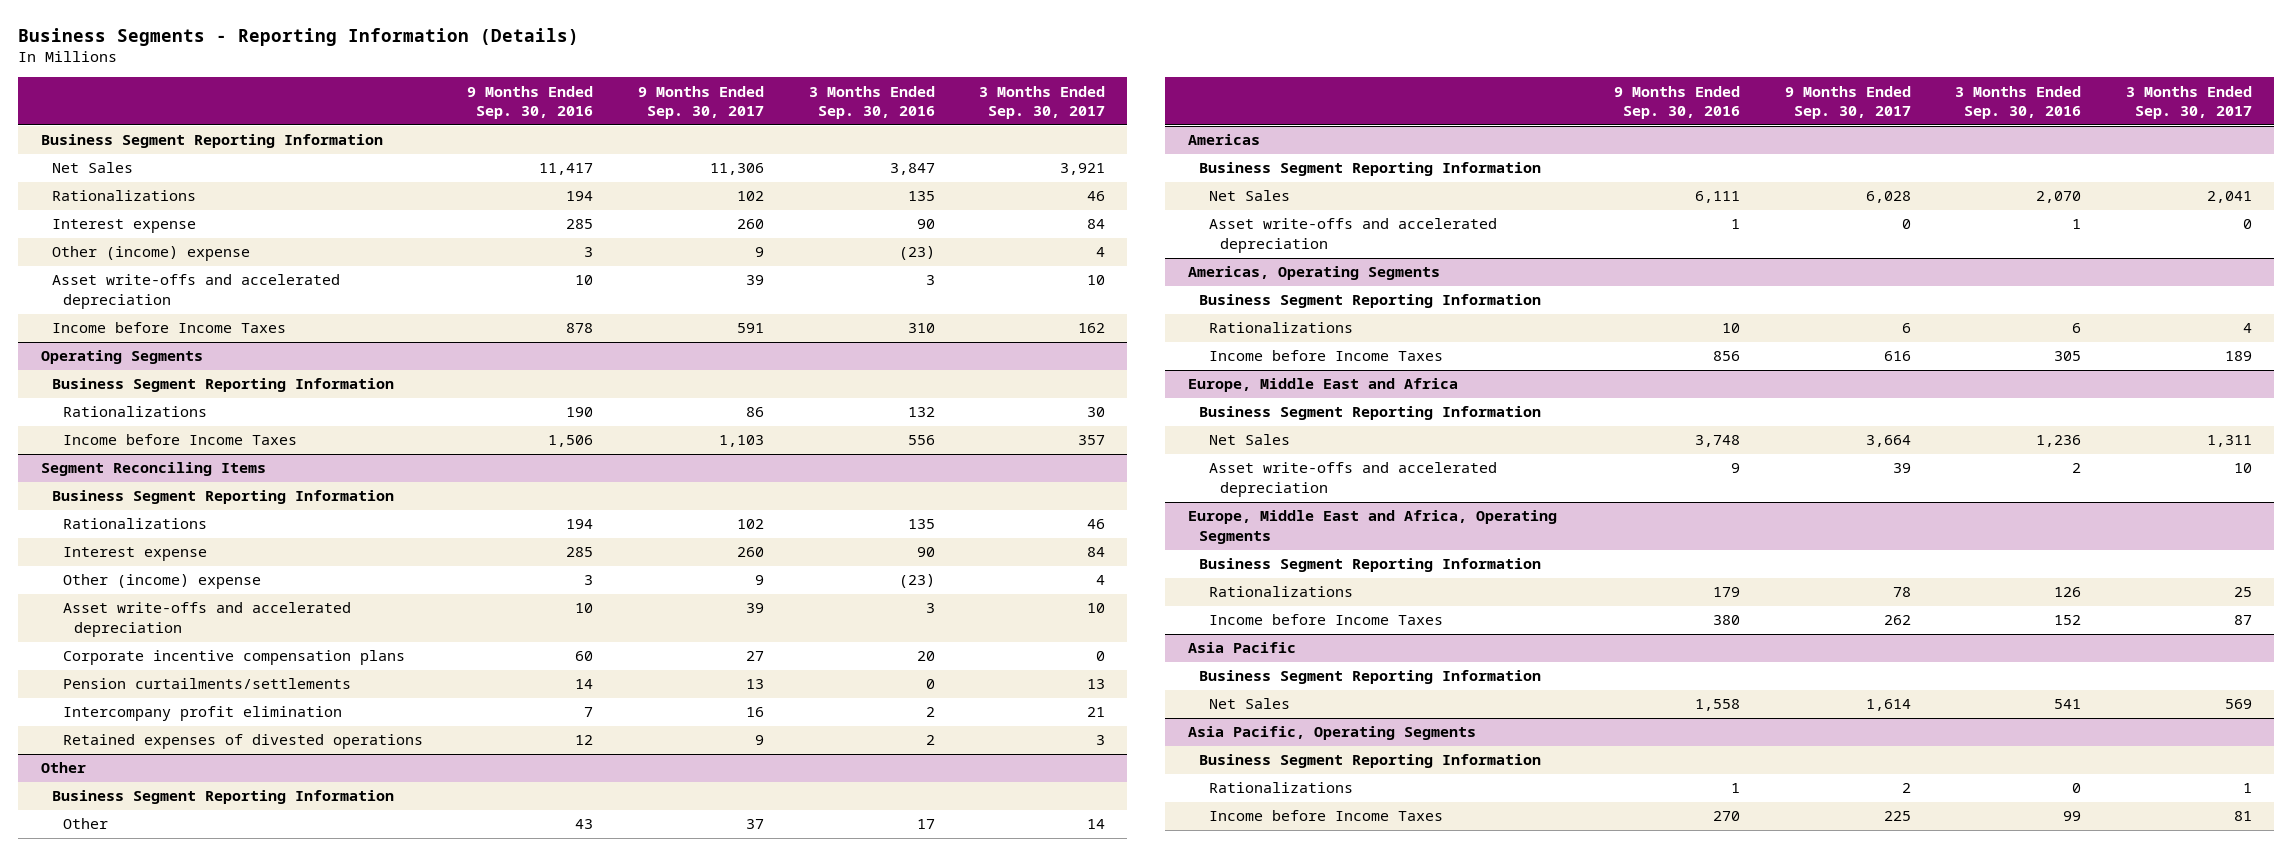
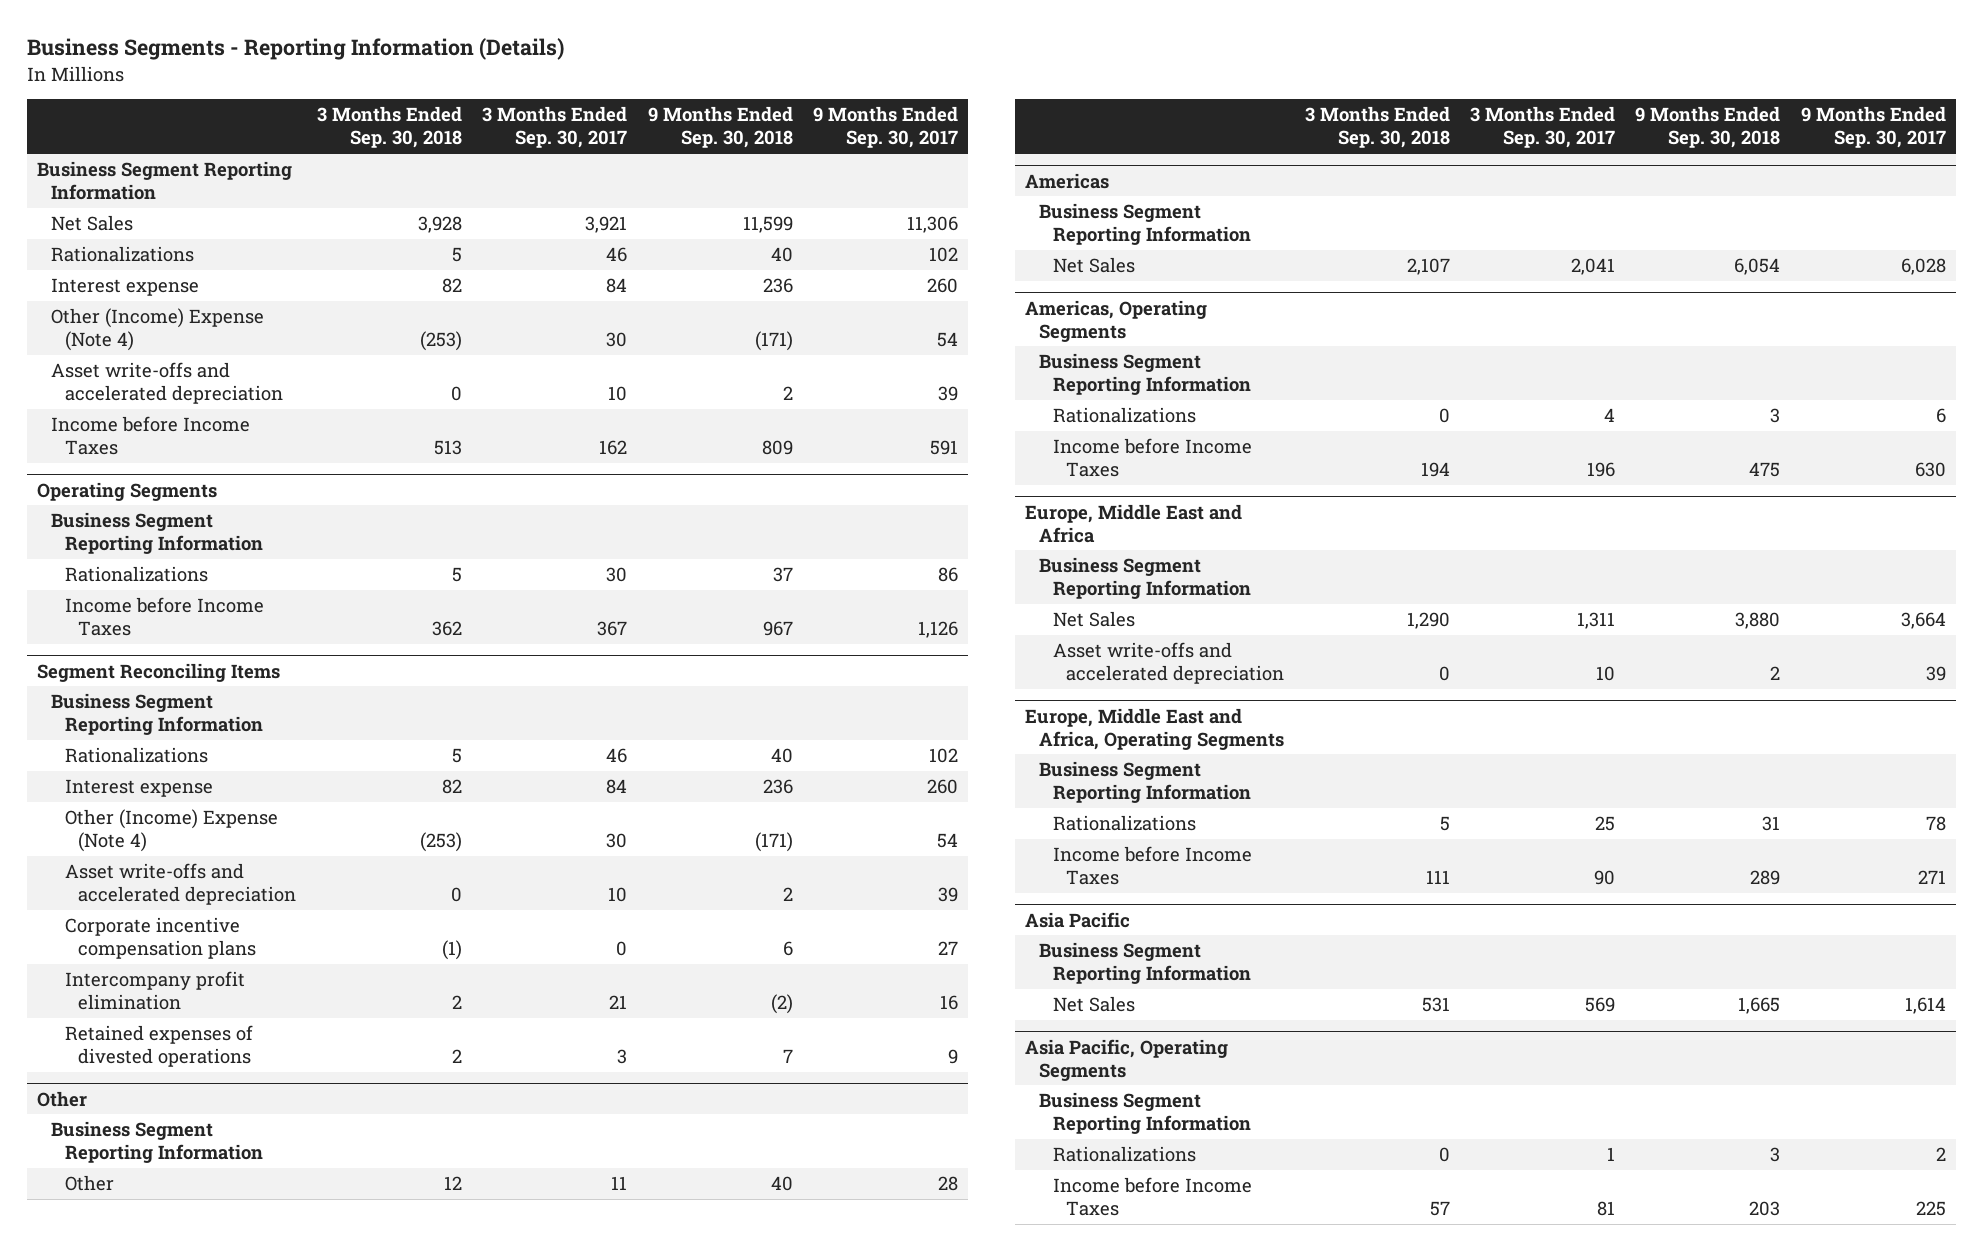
- | 9 Months Ended Sep. 30, 2016 | 9 Months Ended Sep. 30, 2017 | 3 Months Ended Sep. 30, 2016 | 3 Months Ended Sep. 30, 2017
+ | 3 Months Ended Sep. 30, 2018 | 3 Months Ended Sep. 30, 2017 | 9 Months Ended Sep. 30, 2018 | 9 Months Ended Sep. 30, 2017
- Other (income) expense | 3 | 9 | (23) | 4
+ Other (Income) Expense (Note 4) | (253) | 30 | (171) | 54
@ Operating Segments
- Income before Income Taxes | 1,506 | 1,103 | 556 | 357
+ Income before Income Taxes | 362 | 367 | 967 | 1,126
@ Segment Reconciling Items
- Other (income) expense | 3 | 9 | (23) | 4
+ Other (Income) Expense (Note 4) | (253) | 30 | (171) | 54
- Pension curtailments/settlements | 14 | 13 | 0 | 13
@ Other
- Other | 43 | 37 | 17 | 14
+ Other | 12 | 11 | 40 | 28
@ Americas
- Asset write-offs and accelerated depreciation | 1 | 0 | 1 | 0
@ Americas, Operating Segments
- Income before Income Taxes | 856 | 616 | 305 | 189
+ Income before Income Taxes | 194 | 196 | 475 | 630
@ Europe, Middle East and Africa, Operating Segments
- Income before Income Taxes | 380 | 262 | 152 | 87
+ Income before Income Taxes | 111 | 90 | 289 | 271

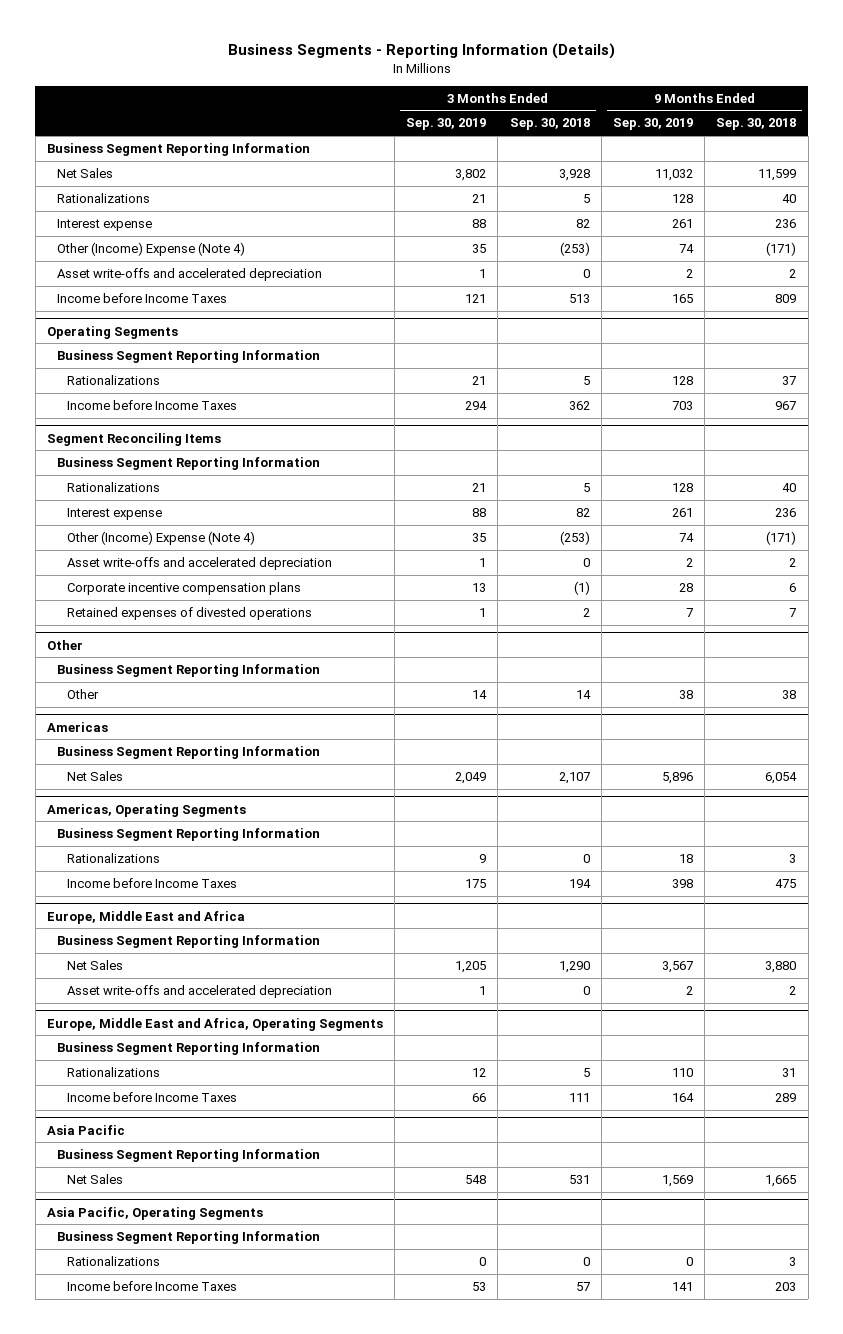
- | 3 Months Ended Sep. 30, 2018 | 3 Months Ended Sep. 30, 2017 | 9 Months Ended Sep. 30, 2018 | 9 Months Ended Sep. 30, 2017
+ | 3 Months Ended Sep. 30, 2019 | 3 Months Ended Sep. 30, 2018 | 9 Months Ended Sep. 30, 2019 | 9 Months Ended Sep. 30, 2018
@ Segment Reconciling Items
- Intercompany profit elimination | 2 | 21 | (2) | 16
@ Other
- Other | 12 | 11 | 40 | 28
+ Other | 14 | 14 | 38 | 38

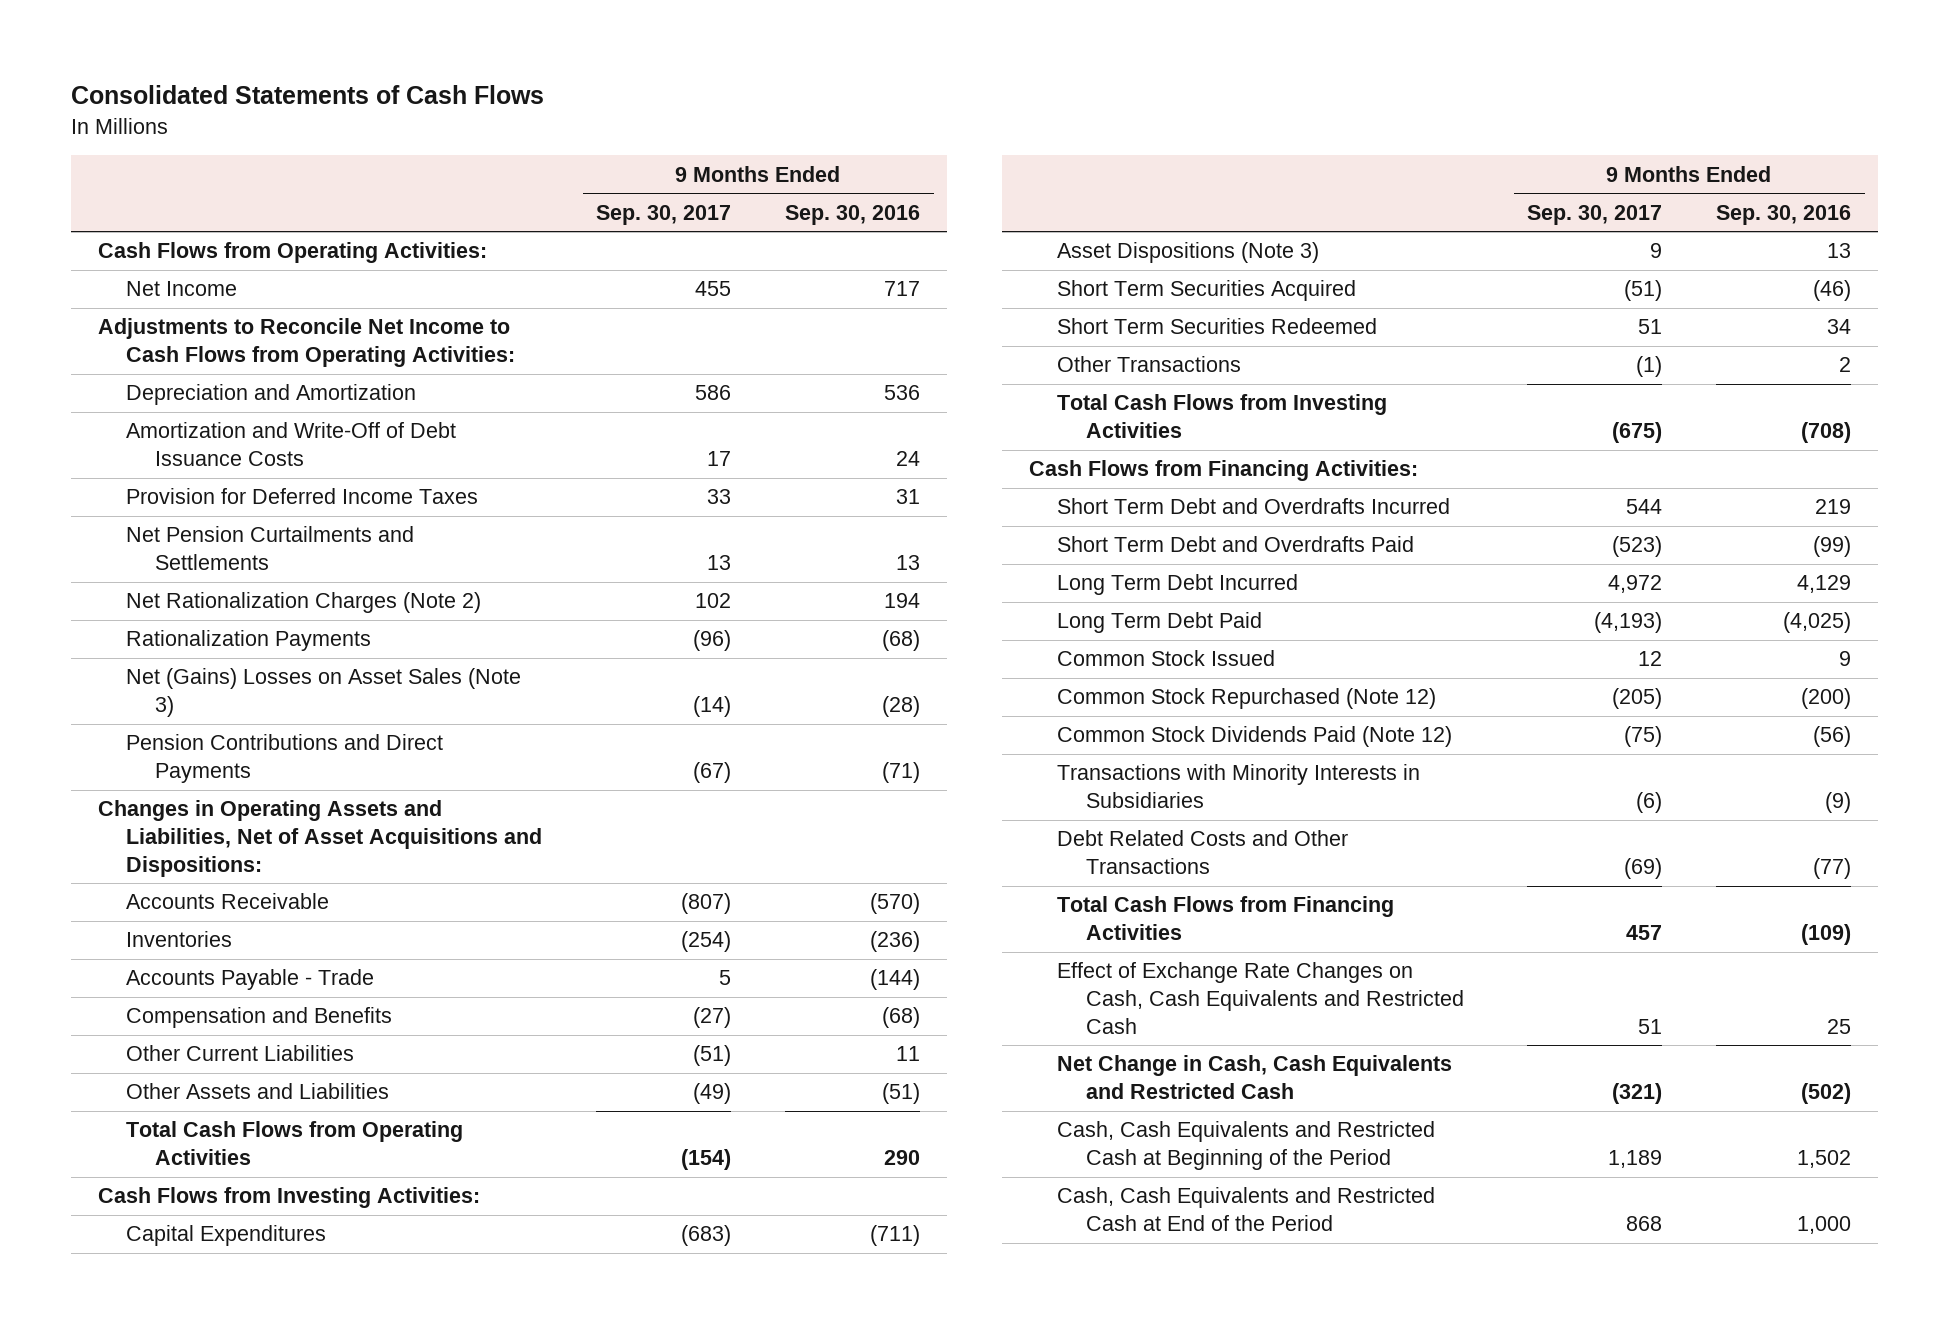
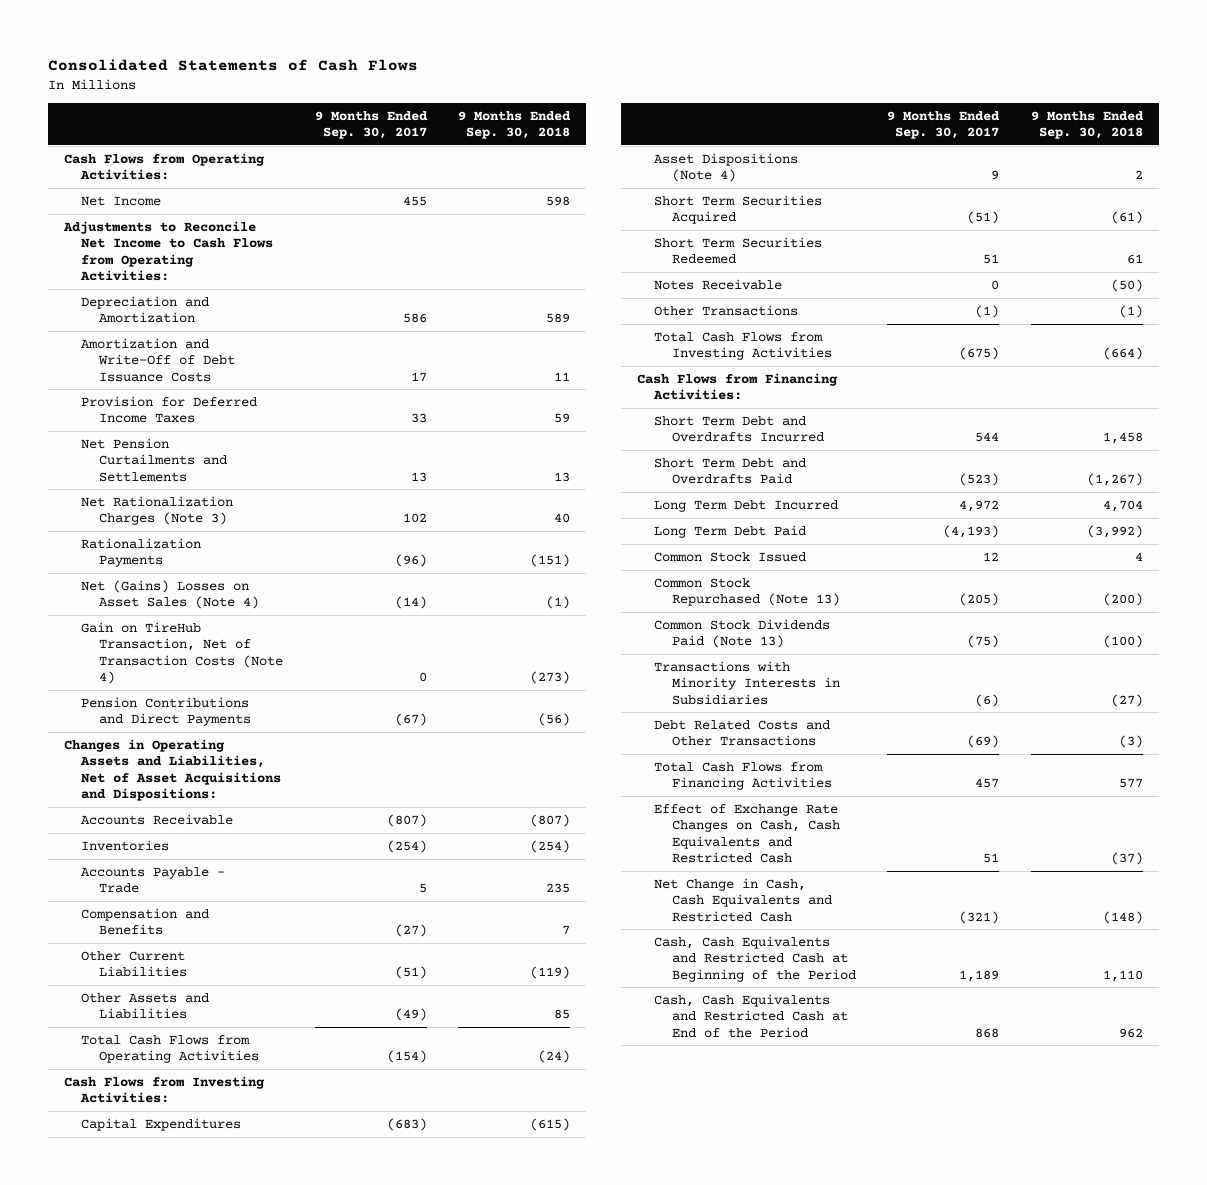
- | 9 Months Ended Sep. 30, 2017 | 9 Months Ended Sep. 30, 2016
+ | 9 Months Ended Sep. 30, 2017 | 9 Months Ended Sep. 30, 2018
- Net Rationalization Charges (Note 2) | 102 | 194
+ Net Rationalization Charges (Note 3) | 102 | 40
- Net (Gains) Losses on Asset Sales (Note 3) | (14) | (28)
+ Net (Gains) Losses on Asset Sales (Note 4) | (14) | (1)
+ Gain on TireHub Transaction, Net of Transaction Costs (Note 4) | 0 | (273)
- Asset Dispositions (Note 3) | 9 | 13
+ Asset Dispositions (Note 4) | 9 | 2
+ Notes Receivable | 0 | (50)
- Common Stock Repurchased (Note 12) | (205) | (200)
- Common Stock Dividends Paid (Note 12) | (75) | (56)
+ Common Stock Repurchased (Note 13) | (205) | (200)
+ Common Stock Dividends Paid (Note 13) | (75) | (100)

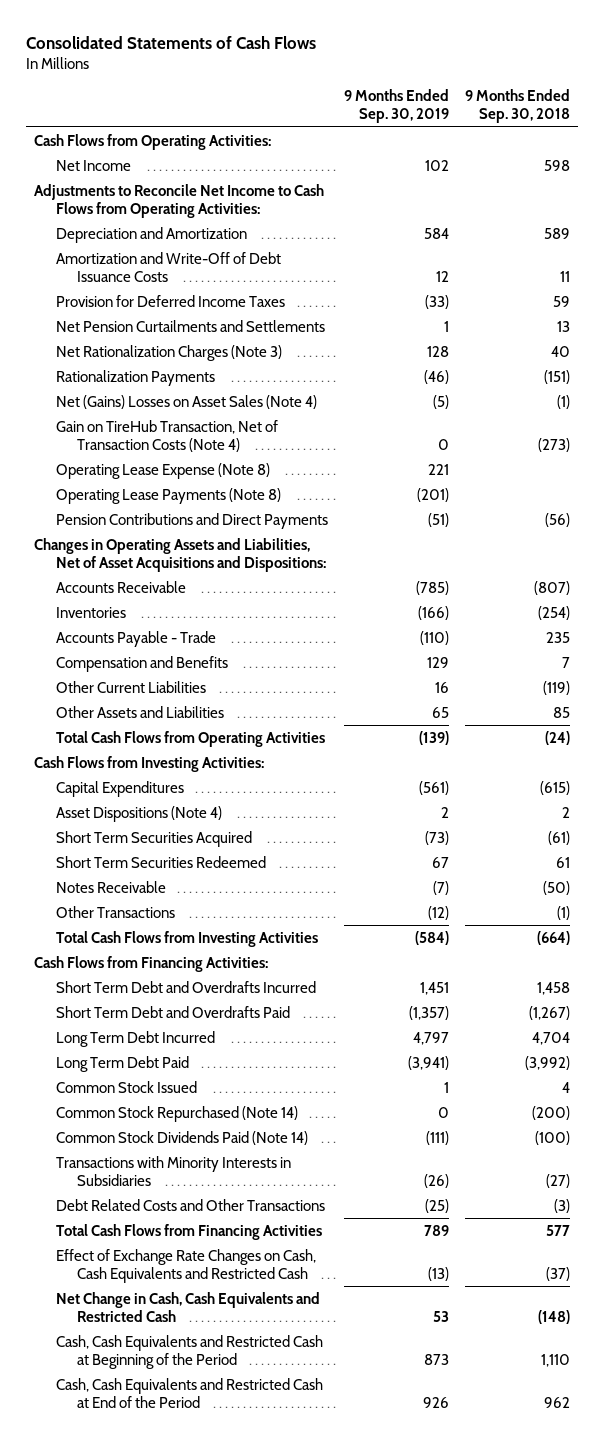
- | 9 Months Ended Sep. 30, 2017 | 9 Months Ended Sep. 30, 2018
+ | 9 Months Ended Sep. 30, 2019 | 9 Months Ended Sep. 30, 2018
+ Operating Lease Expense (Note 8) | 221 |
+ Operating Lease Payments (Note 8) | (201) |
- Common Stock Repurchased (Note 13) | (205) | (200)
- Common Stock Dividends Paid (Note 13) | (75) | (100)
+ Common Stock Repurchased (Note 14) | 0 | (200)
+ Common Stock Dividends Paid (Note 14) | (111) | (100)

